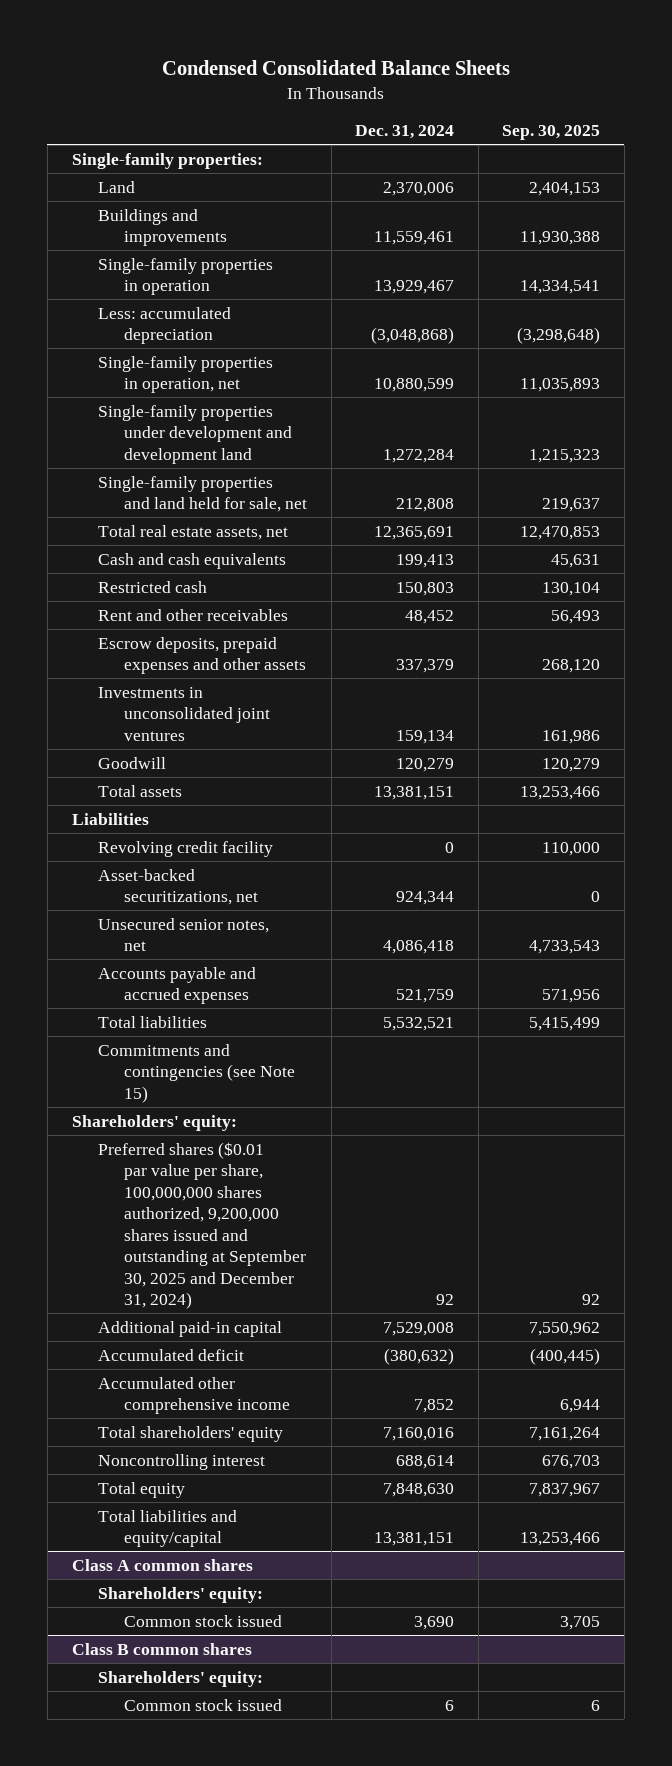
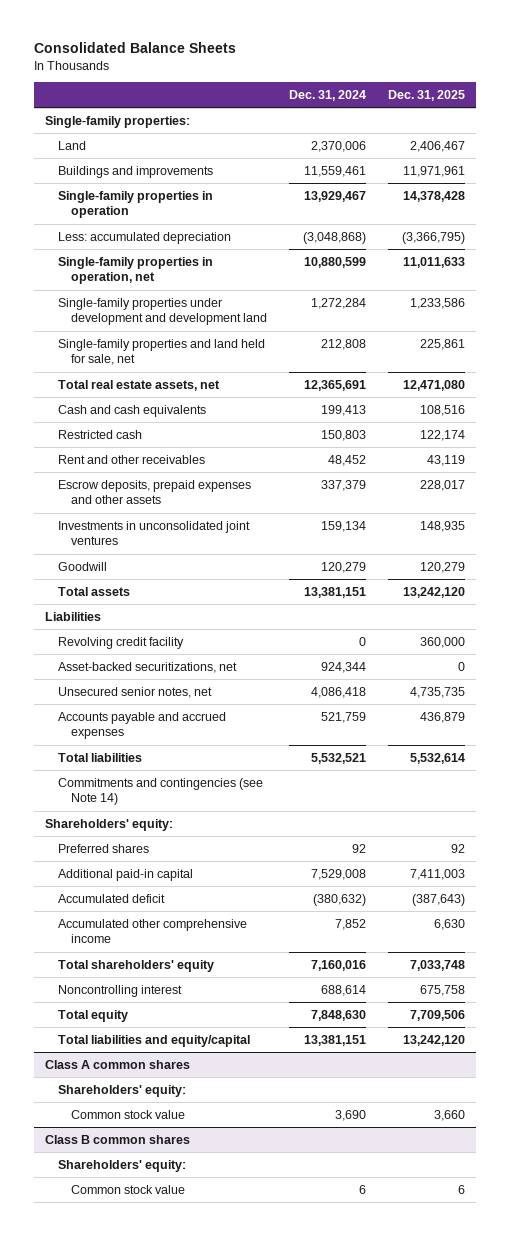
- Condensed Consolidated Balance Sheets
+ Consolidated Balance Sheets
- | Dec. 31, 2024 | Sep. 30, 2025
+ | Dec. 31, 2024 | Dec. 31, 2025
- Commitments and contingencies (see Note 15)
+ Commitments and contingencies (see Note 14)
- Preferred shares ($0.01 par value per share, 100,000,000 shares authorized, 9,200,000 shares issued and outstanding at September 30, 2025 and December 31, 2024) | 92 | 92
+ Preferred shares | 92 | 92
@ Class A common shares
- Common stock issued | 3,690 | 3,705
+ Common stock value | 3,690 | 3,660
@ Class B common shares
- Common stock issued | 6 | 6
+ Common stock value | 6 | 6

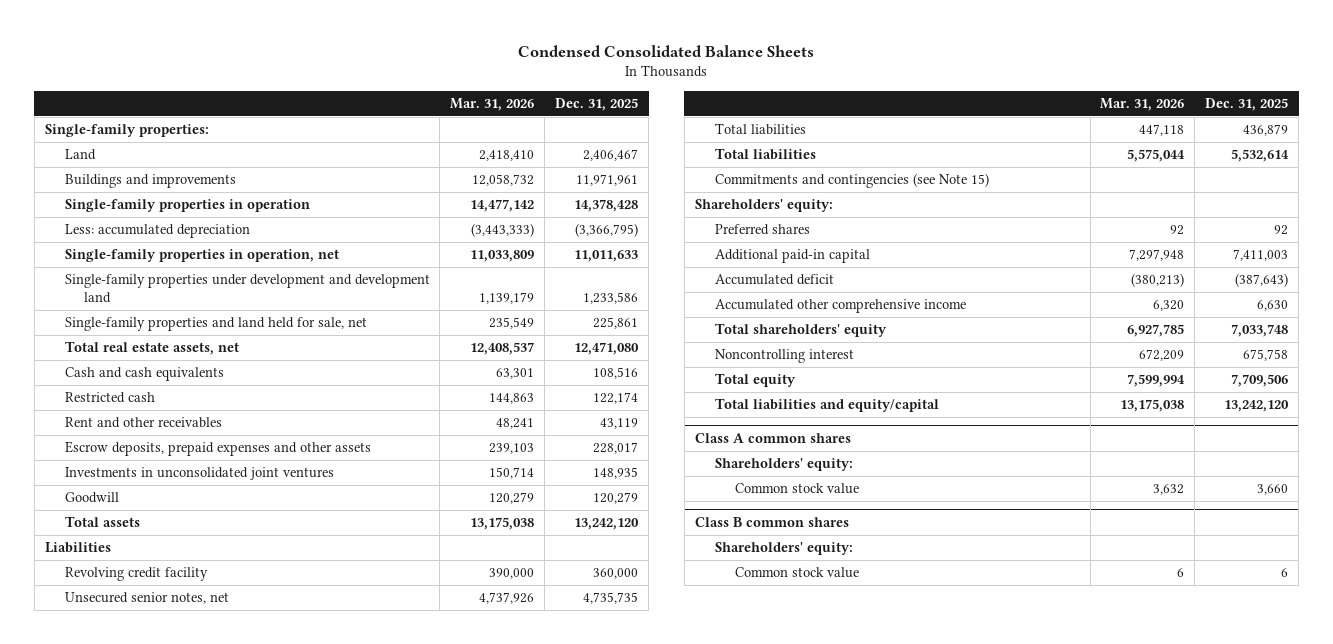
- Consolidated Balance Sheets
+ Condensed Consolidated Balance Sheets
- | Dec. 31, 2024 | Dec. 31, 2025
+ | Mar. 31, 2026 | Dec. 31, 2025
- Asset-backed securitizations, net | 924,344 | 0
- Accounts payable and accrued expenses | 521,759 | 436,879
+ Total liabilities | 447,118 | 436,879
- Commitments and contingencies (see Note 14)
+ Commitments and contingencies (see Note 15)

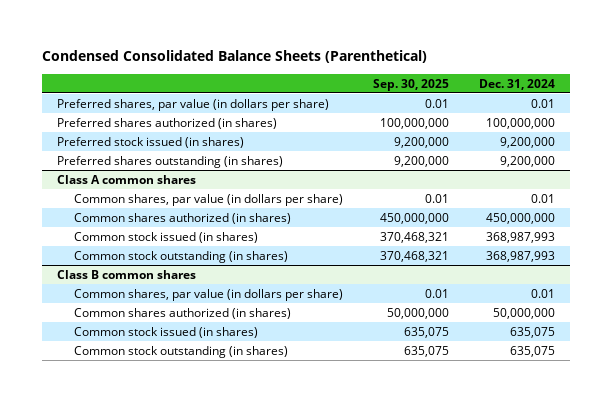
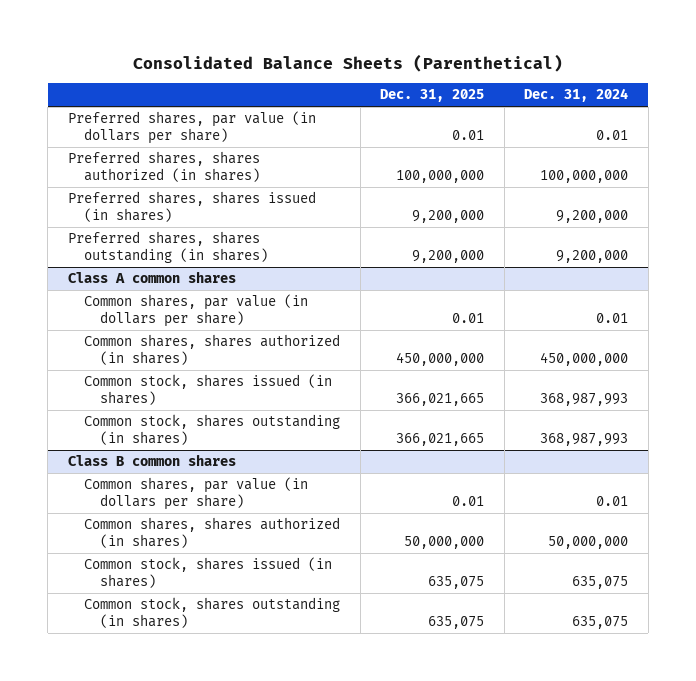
- Condensed Consolidated Balance Sheets (Parenthetical)
+ Consolidated Balance Sheets (Parenthetical)
- | Sep. 30, 2025 | Dec. 31, 2024
+ | Dec. 31, 2025 | Dec. 31, 2024
- Preferred shares authorized (in shares) | 100,000,000 | 100,000,000
- Preferred stock issued (in shares) | 9,200,000 | 9,200,000
- Preferred shares outstanding (in shares) | 9,200,000 | 9,200,000
+ Preferred shares, shares authorized (in shares) | 100,000,000 | 100,000,000
+ Preferred shares, shares issued (in shares) | 9,200,000 | 9,200,000
+ Preferred shares, shares outstanding (in shares) | 9,200,000 | 9,200,000
@ Class A common shares
- Common shares authorized (in shares) | 450,000,000 | 450,000,000
- Common stock issued (in shares) | 370,468,321 | 368,987,993
- Common stock outstanding (in shares) | 370,468,321 | 368,987,993
+ Common shares, shares authorized (in shares) | 450,000,000 | 450,000,000
+ Common stock, shares issued (in shares) | 366,021,665 | 368,987,993
+ Common stock, shares outstanding (in shares) | 366,021,665 | 368,987,993
@ Class B common shares
- Common shares authorized (in shares) | 50,000,000 | 50,000,000
- Common stock issued (in shares) | 635,075 | 635,075
- Common stock outstanding (in shares) | 635,075 | 635,075
+ Common shares, shares authorized (in shares) | 50,000,000 | 50,000,000
+ Common stock, shares issued (in shares) | 635,075 | 635,075
+ Common stock, shares outstanding (in shares) | 635,075 | 635,075

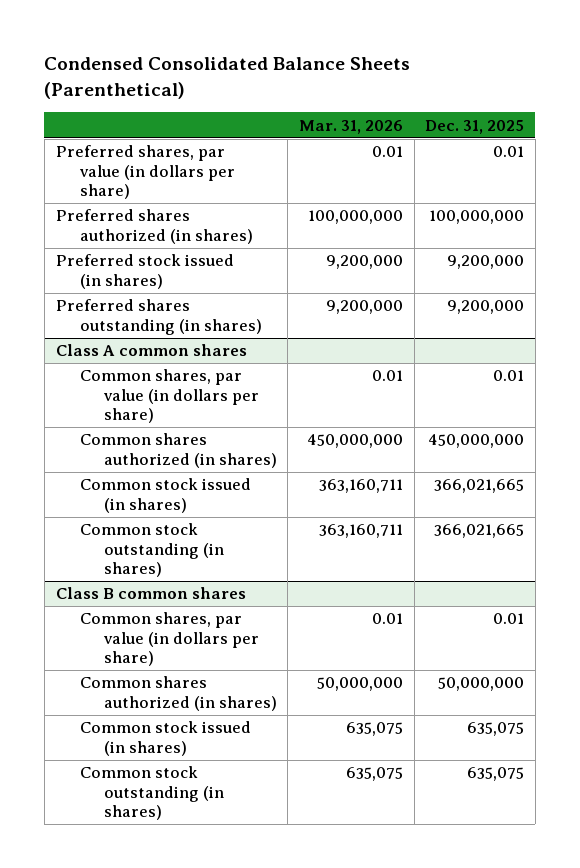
- Consolidated Balance Sheets (Parenthetical)
+ Condensed Consolidated Balance Sheets (Parenthetical)
- | Dec. 31, 2025 | Dec. 31, 2024
+ | Mar. 31, 2026 | Dec. 31, 2025
- Preferred shares, shares authorized (in shares) | 100,000,000 | 100,000,000
- Preferred shares, shares issued (in shares) | 9,200,000 | 9,200,000
- Preferred shares, shares outstanding (in shares) | 9,200,000 | 9,200,000
+ Preferred shares authorized (in shares) | 100,000,000 | 100,000,000
+ Preferred stock issued (in shares) | 9,200,000 | 9,200,000
+ Preferred shares outstanding (in shares) | 9,200,000 | 9,200,000
@ Class A common shares
- Common shares, shares authorized (in shares) | 450,000,000 | 450,000,000
- Common stock, shares issued (in shares) | 366,021,665 | 368,987,993
- Common stock, shares outstanding (in shares) | 366,021,665 | 368,987,993
+ Common shares authorized (in shares) | 450,000,000 | 450,000,000
+ Common stock issued (in shares) | 363,160,711 | 366,021,665
+ Common stock outstanding (in shares) | 363,160,711 | 366,021,665
@ Class B common shares
- Common shares, shares authorized (in shares) | 50,000,000 | 50,000,000
- Common stock, shares issued (in shares) | 635,075 | 635,075
- Common stock, shares outstanding (in shares) | 635,075 | 635,075
+ Common shares authorized (in shares) | 50,000,000 | 50,000,000
+ Common stock issued (in shares) | 635,075 | 635,075
+ Common stock outstanding (in shares) | 635,075 | 635,075

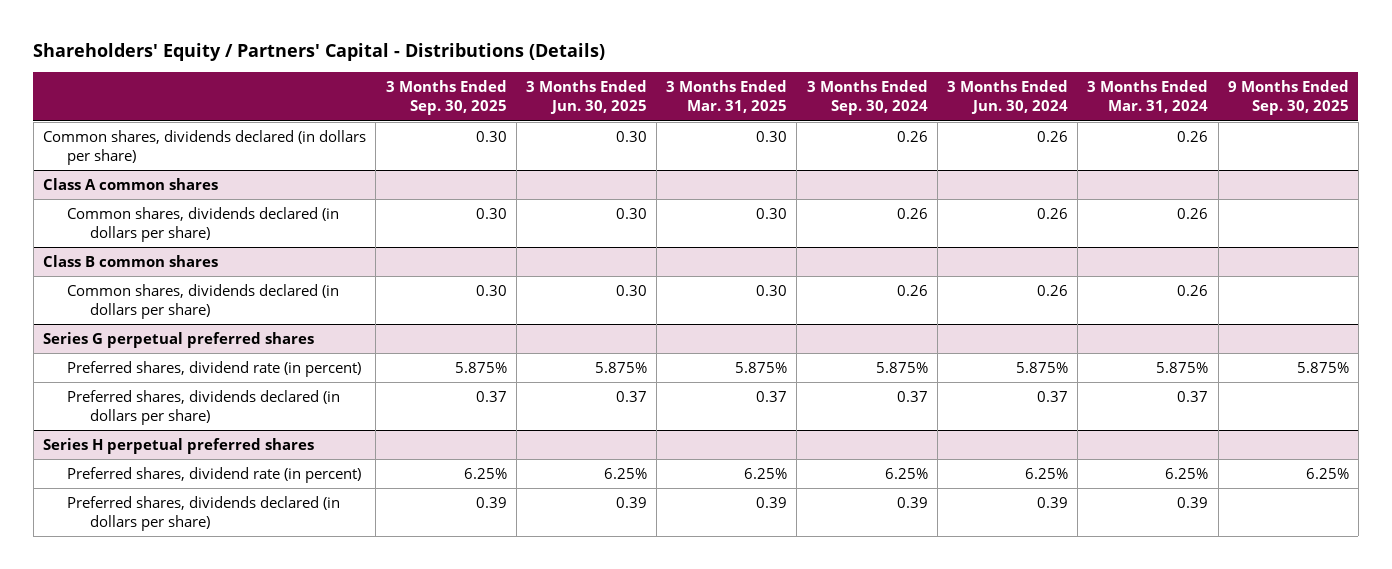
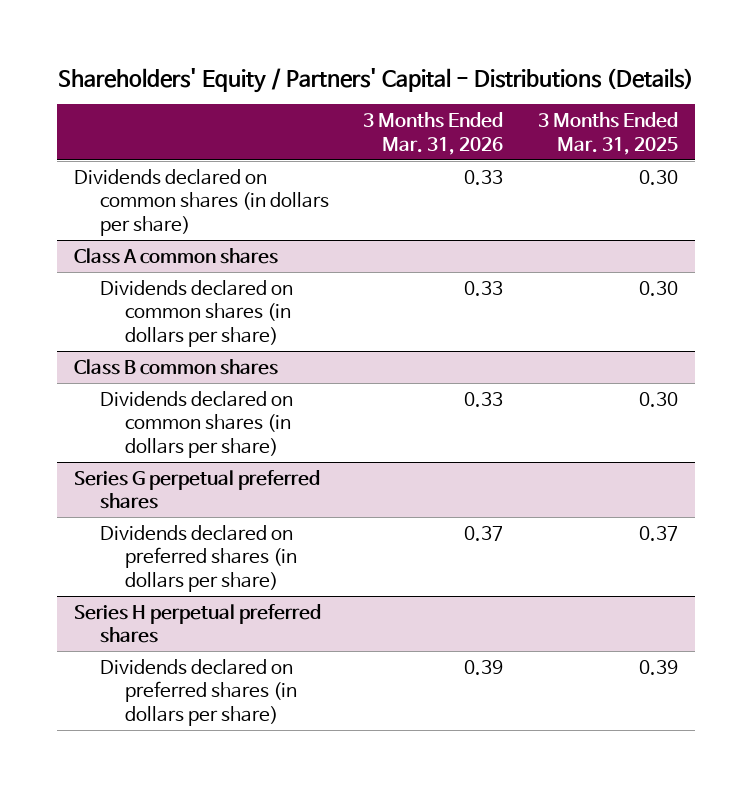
- | 3 Months Ended Sep. 30, 2025 | 3 Months Ended Jun. 30, 2025 | 3 Months Ended Mar. 31, 2025 | 3 Months Ended Sep. 30, 2024 | 3 Months Ended Jun. 30, 2024 | 3 Months Ended Mar. 31, 2024 | 9 Months Ended Sep. 30, 2025
+ | 3 Months Ended Mar. 31, 2026 | 3 Months Ended Mar. 31, 2025
- Common shares, dividends declared (in dollars per share) | 0.30 | 0.30 | 0.30 | 0.26 | 0.26 | 0.26 |
+ Dividends declared on common shares (in dollars per share) | 0.33 | 0.30
@ Class A common shares
- Common shares, dividends declared (in dollars per share) | 0.30 | 0.30 | 0.30 | 0.26 | 0.26 | 0.26 |
+ Dividends declared on common shares (in dollars per share) | 0.33 | 0.30
@ Class B common shares
- Common shares, dividends declared (in dollars per share) | 0.30 | 0.30 | 0.30 | 0.26 | 0.26 | 0.26 |
+ Dividends declared on common shares (in dollars per share) | 0.33 | 0.30
@ Series G perpetual preferred shares
- Preferred shares, dividend rate (in percent) | 5.875% | 5.875% | 5.875% | 5.875% | 5.875% | 5.875% | 5.875%
- Preferred shares, dividends declared (in dollars per share) | 0.37 | 0.37 | 0.37 | 0.37 | 0.37 | 0.37 |
+ Dividends declared on preferred shares (in dollars per share) | 0.37 | 0.37
@ Series H perpetual preferred shares
- Preferred shares, dividend rate (in percent) | 6.25% | 6.25% | 6.25% | 6.25% | 6.25% | 6.25% | 6.25%
- Preferred shares, dividends declared (in dollars per share) | 0.39 | 0.39 | 0.39 | 0.39 | 0.39 | 0.39 |
+ Dividends declared on preferred shares (in dollars per share) | 0.39 | 0.39

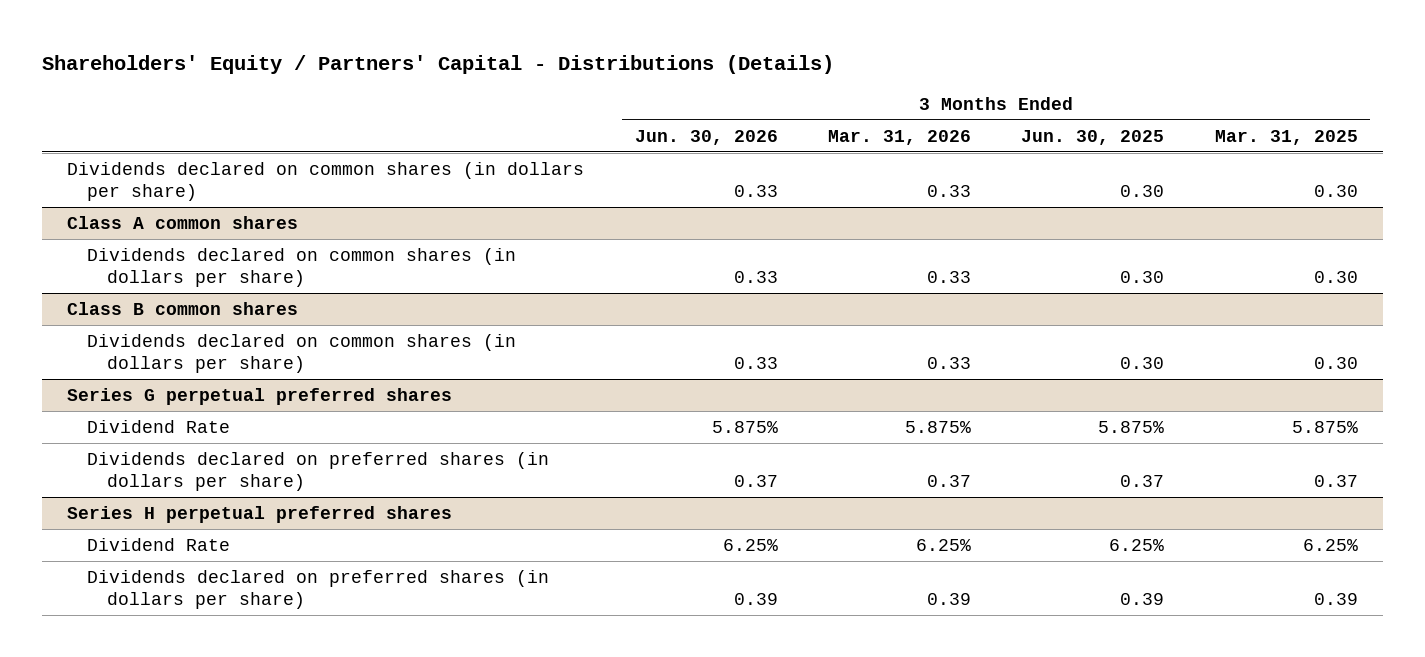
- | 3 Months Ended Mar. 31, 2026 | 3 Months Ended Mar. 31, 2025
+ | 3 Months Ended Jun. 30, 2026 | 3 Months Ended Mar. 31, 2026 | 3 Months Ended Jun. 30, 2025 | 3 Months Ended Mar. 31, 2025
@ Series G perpetual preferred shares
+ Dividend Rate | 5.875% | 5.875% | 5.875% | 5.875%
@ Series H perpetual preferred shares
+ Dividend Rate | 6.25% | 6.25% | 6.25% | 6.25%

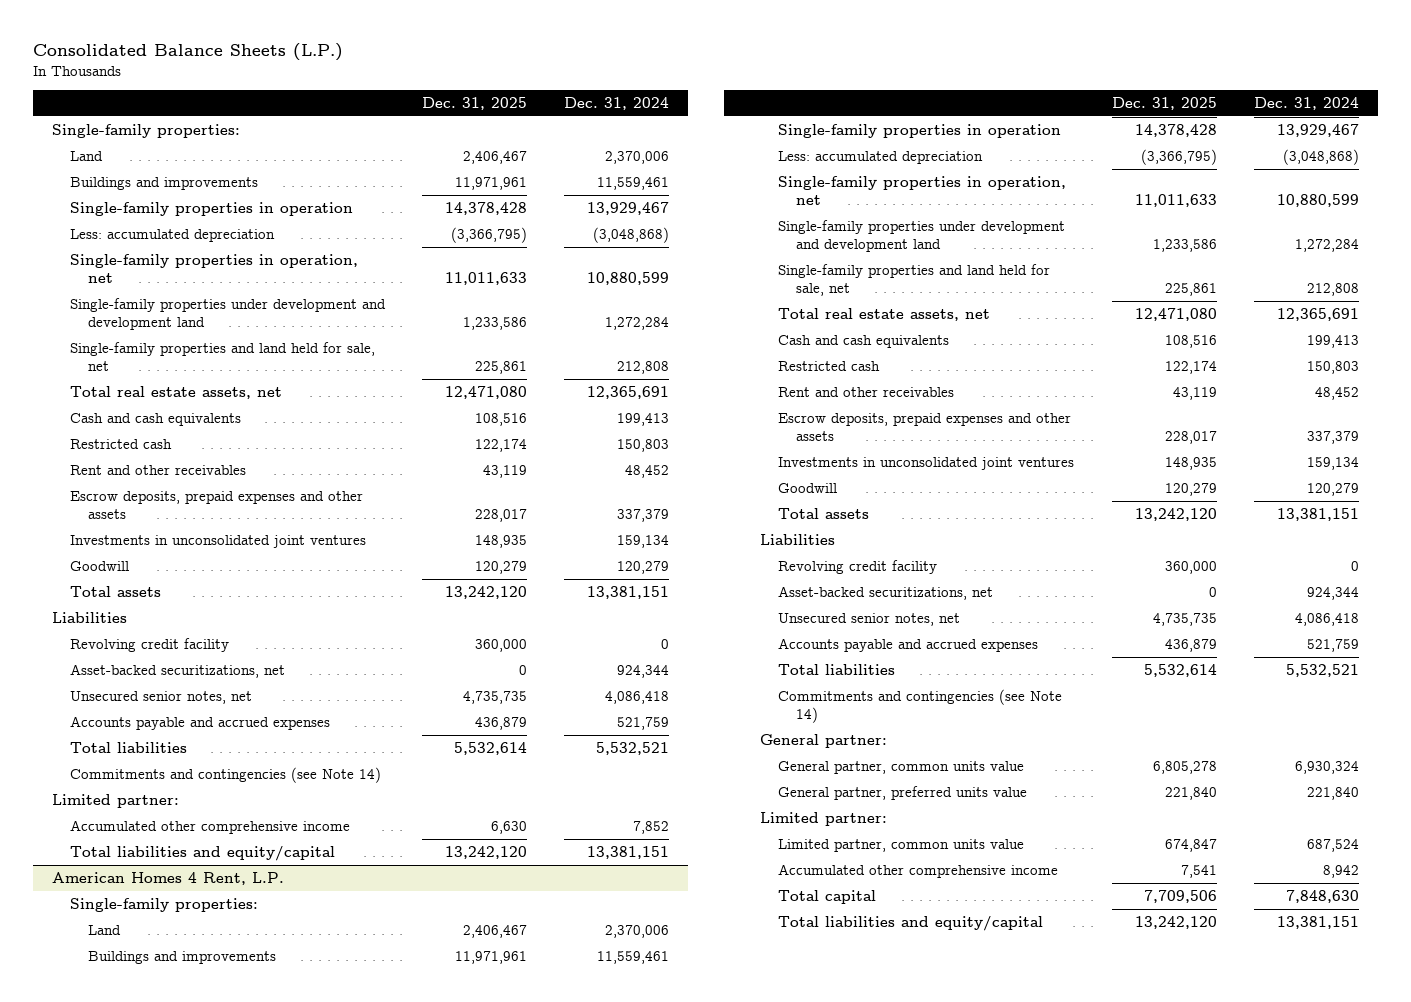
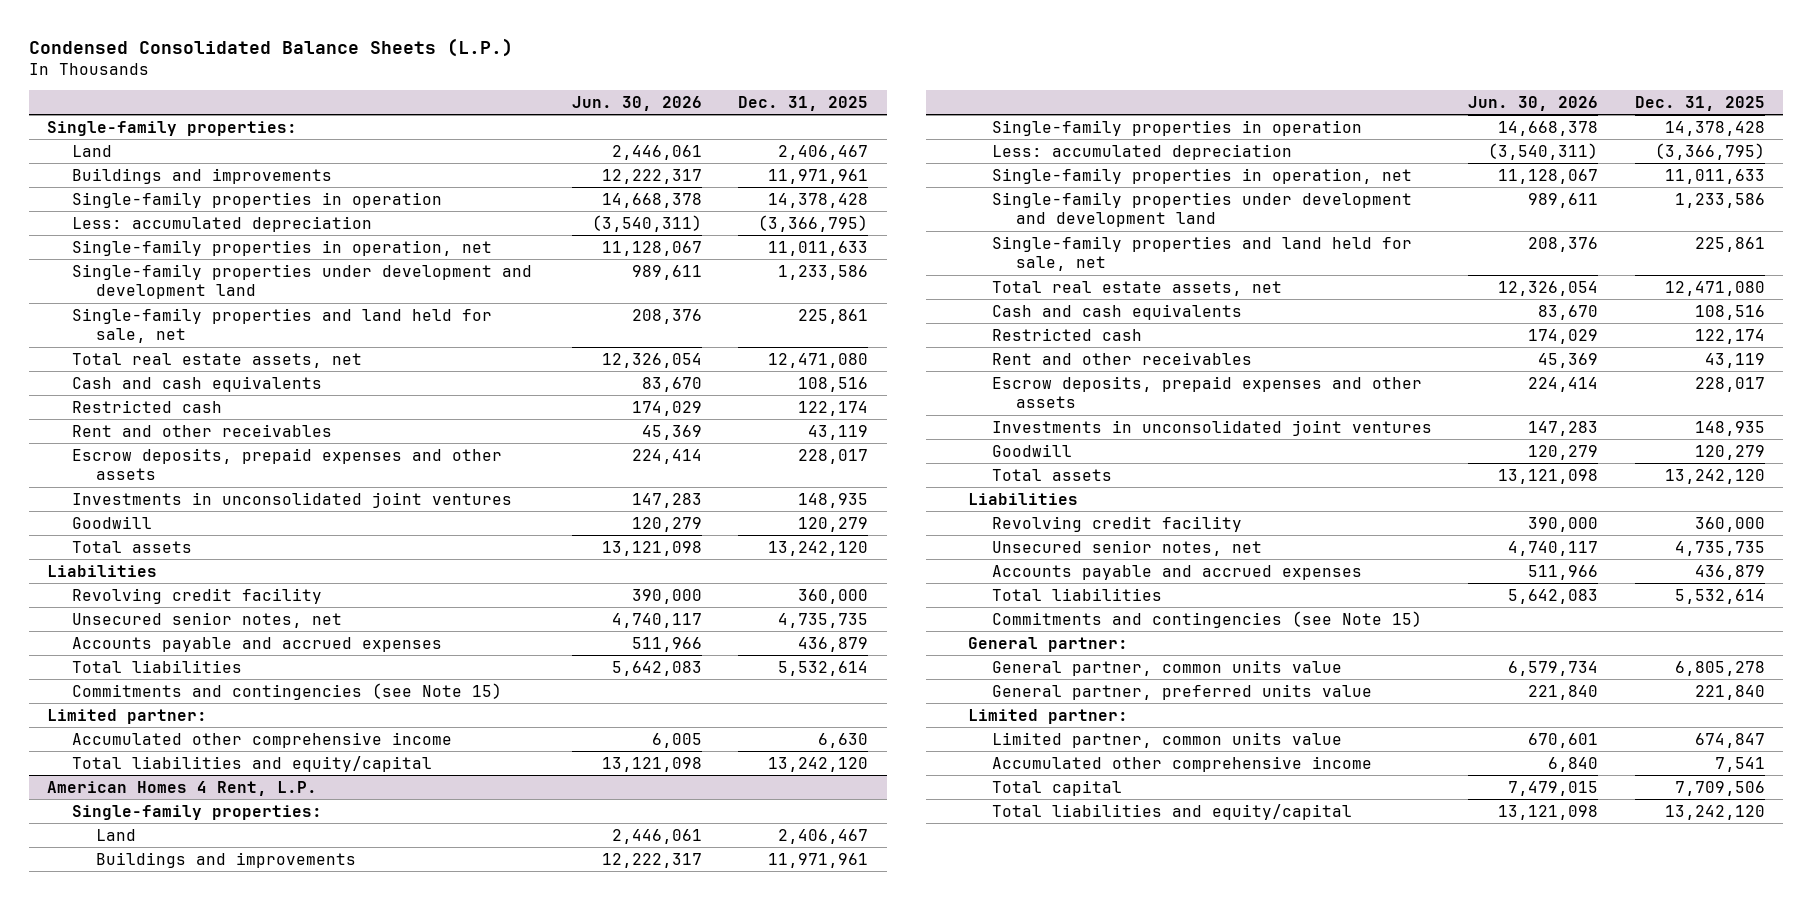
- Consolidated Balance Sheets (L.P.)
+ Condensed Consolidated Balance Sheets (L.P.)
- | Dec. 31, 2025 | Dec. 31, 2024
+ | Jun. 30, 2026 | Dec. 31, 2025
- Asset-backed securitizations, net | 0 | 924,344
- Commitments and contingencies (see Note 14)
+ Commitments and contingencies (see Note 15)
@ American Homes 4 Rent, L.P.
- Asset-backed securitizations, net | 0 | 924,344
- Commitments and contingencies (see Note 14)
+ Commitments and contingencies (see Note 15)

